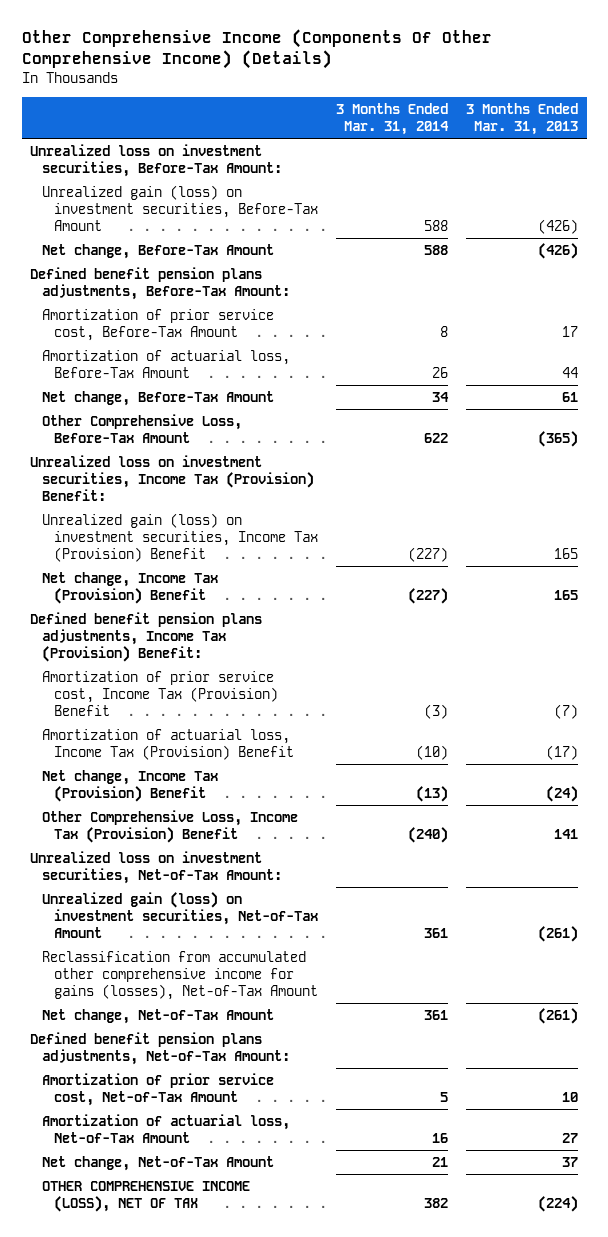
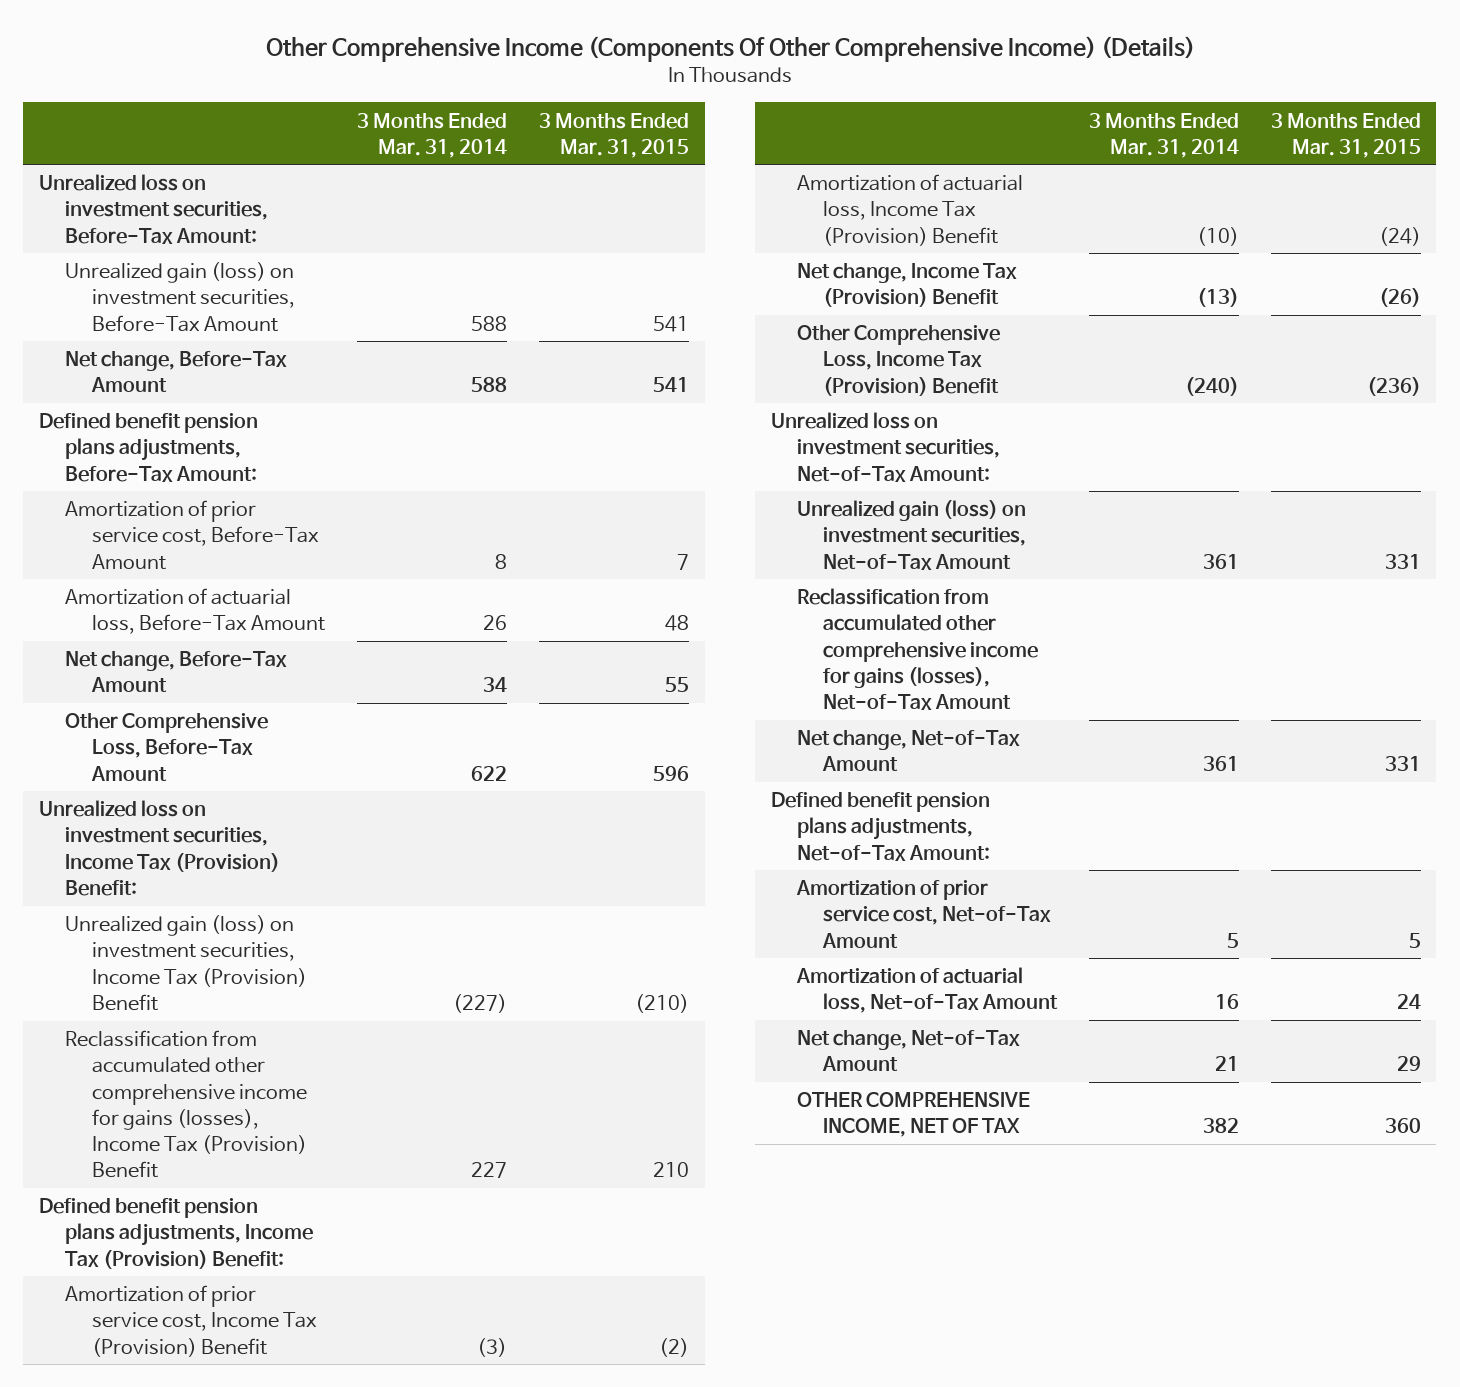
- | 3 Months Ended Mar. 31, 2014 | 3 Months Ended Mar. 31, 2013
+ | 3 Months Ended Mar. 31, 2014 | 3 Months Ended Mar. 31, 2015
- Net change, Income Tax (Provision) Benefit | (227) | 165
+ Reclassification from accumulated other comprehensive income for gains (losses), Income Tax (Provision) Benefit | 227 | 210
- OTHER COMPREHENSIVE INCOME (LOSS), NET OF TAX | 382 | (224)
+ OTHER COMPREHENSIVE INCOME, NET OF TAX | 382 | 360

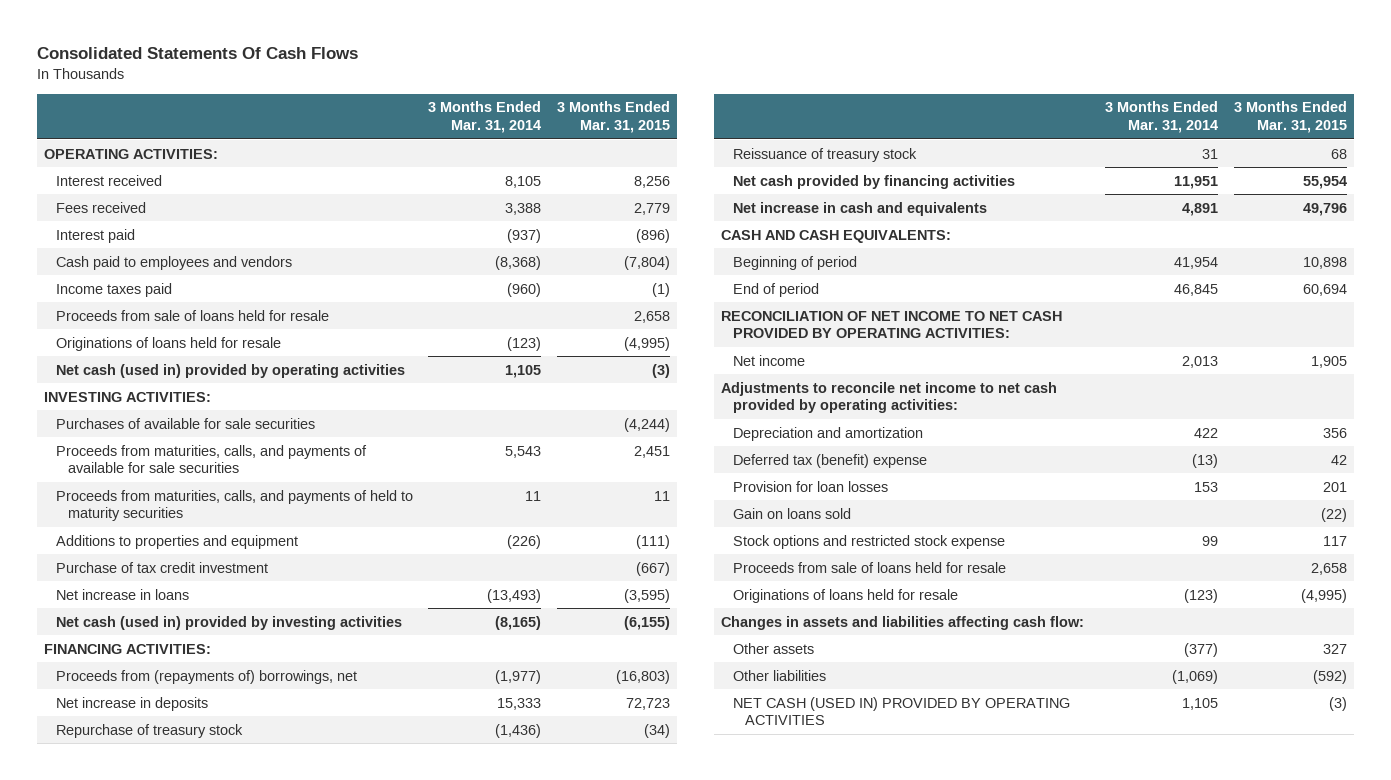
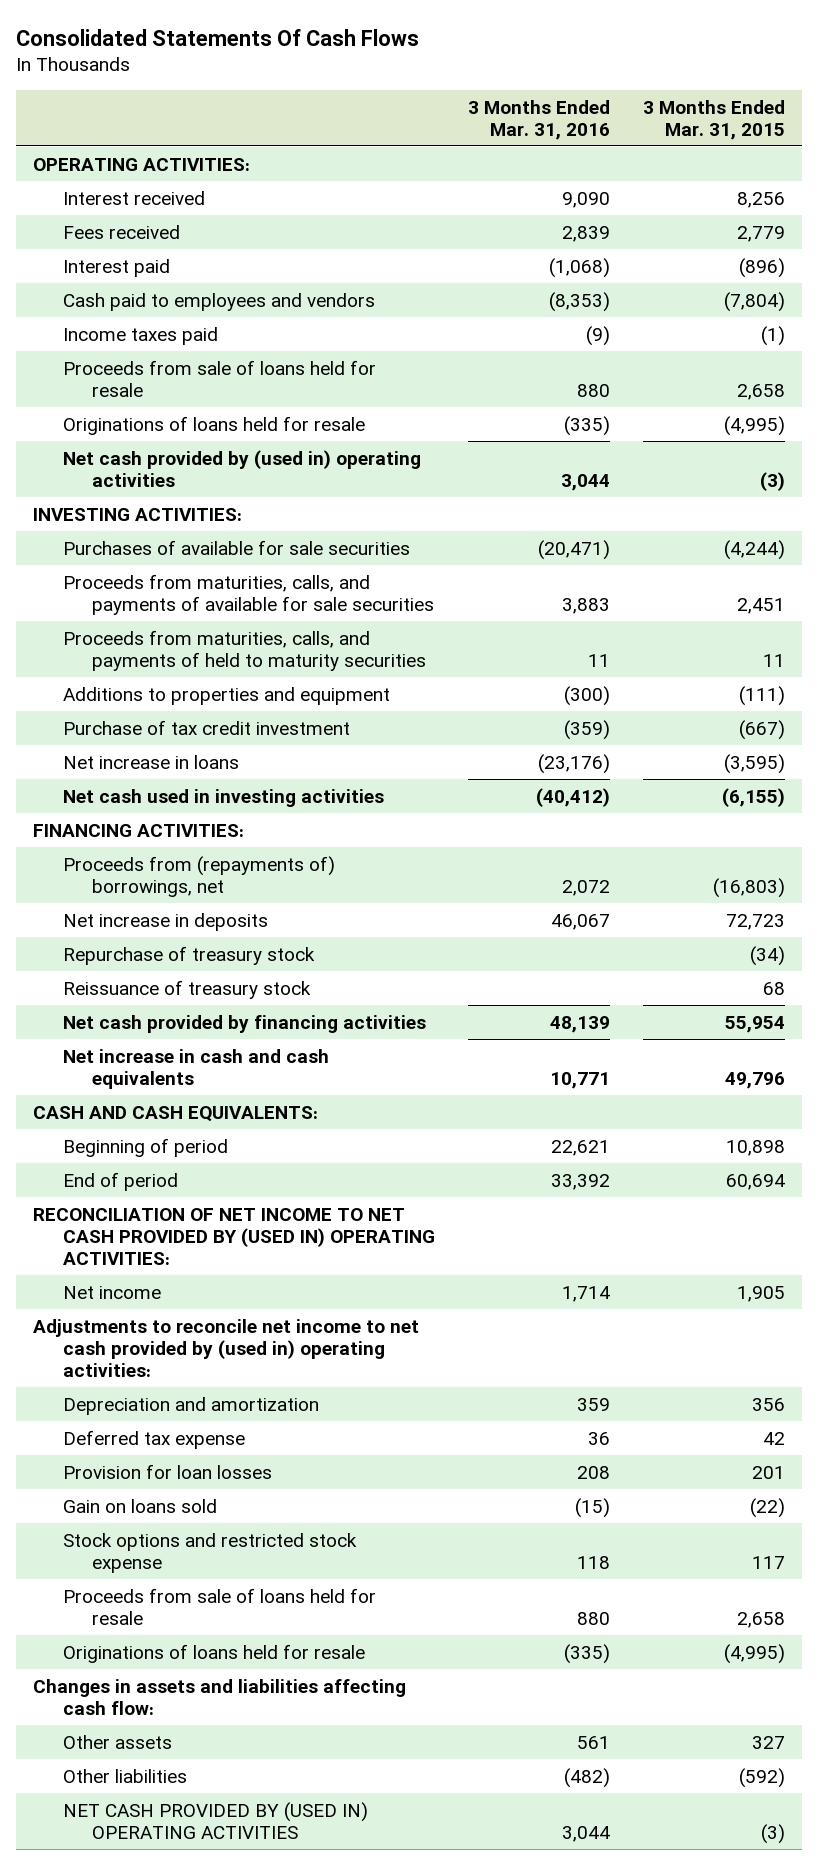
- | 3 Months Ended Mar. 31, 2014 | 3 Months Ended Mar. 31, 2015
+ | 3 Months Ended Mar. 31, 2016 | 3 Months Ended Mar. 31, 2015
- Net cash (used in) provided by operating activities | 1,105 | (3)
+ Net cash provided by (used in) operating activities | 3,044 | (3)
- Net cash (used in) provided by investing activities | (8,165) | (6,155)
+ Net cash used in investing activities | (40,412) | (6,155)
- Net increase in cash and equivalents | 4,891 | 49,796
+ Net increase in cash and cash equivalents | 10,771 | 49,796
- RECONCILIATION OF NET INCOME TO NET CASH PROVIDED BY OPERATING ACTIVITIES:
+ RECONCILIATION OF NET INCOME TO NET CASH PROVIDED BY (USED IN) OPERATING ACTIVITIES:
- Adjustments to reconcile net income to net cash provided by operating activities:
+ Adjustments to reconcile net income to net cash provided by (used in) operating activities:
- Deferred tax (benefit) expense | (13) | 42
+ Deferred tax expense | 36 | 42
- NET CASH (USED IN) PROVIDED BY OPERATING ACTIVITIES | 1,105 | (3)
+ NET CASH PROVIDED BY (USED IN) OPERATING ACTIVITIES | 3,044 | (3)

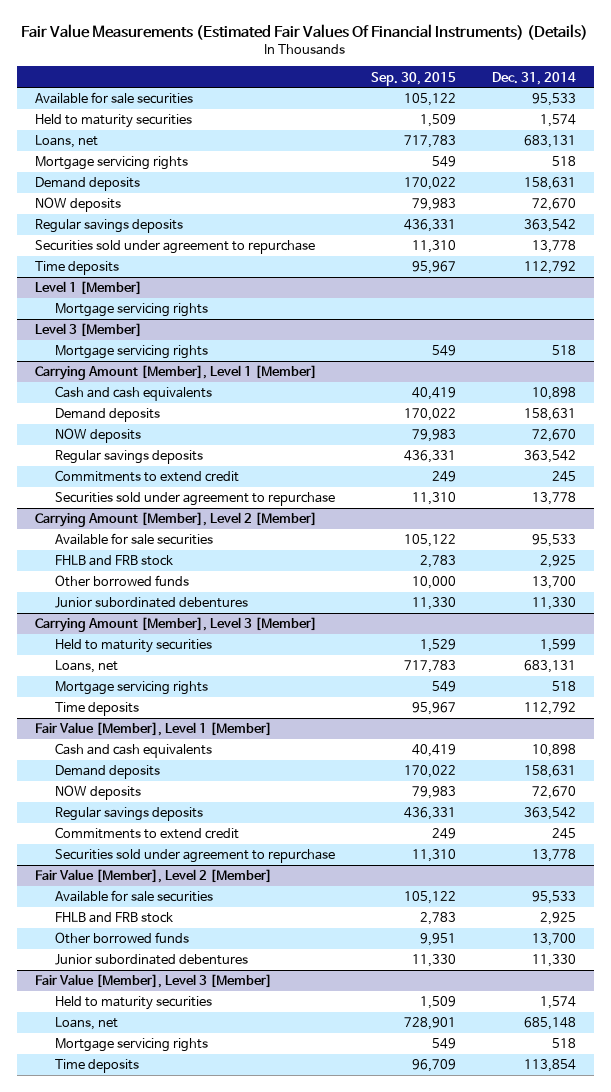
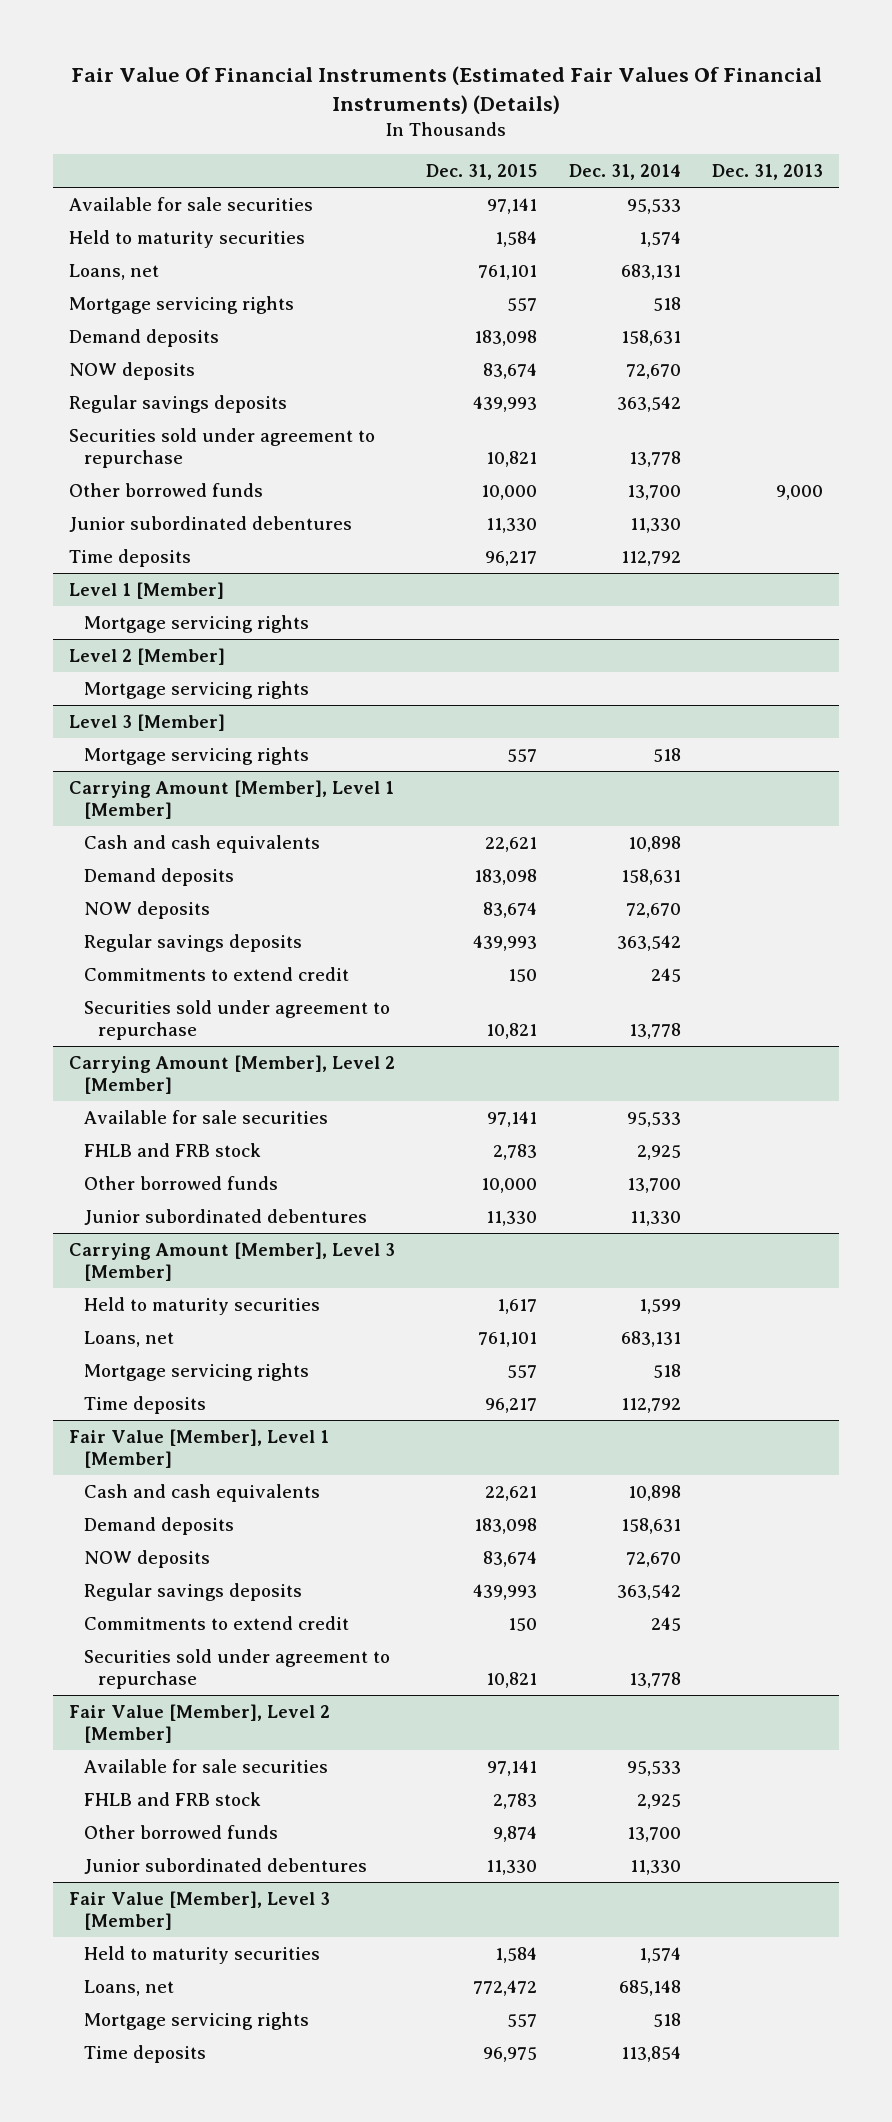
- Fair Value Measurements (Estimated Fair Values Of Financial Instruments) (Details)
+ Fair Value Of Financial Instruments (Estimated Fair Values Of Financial Instruments) (Details)
- | Sep. 30, 2015 | Dec. 31, 2014
+ | Dec. 31, 2015 | Dec. 31, 2014 | Dec. 31, 2013
+ Other borrowed funds | 10,000 | 13,700 | 9,000
+ Junior subordinated debentures | 11,330 | 11,330 |
+ Level 2 [Member]
+ Mortgage servicing rights

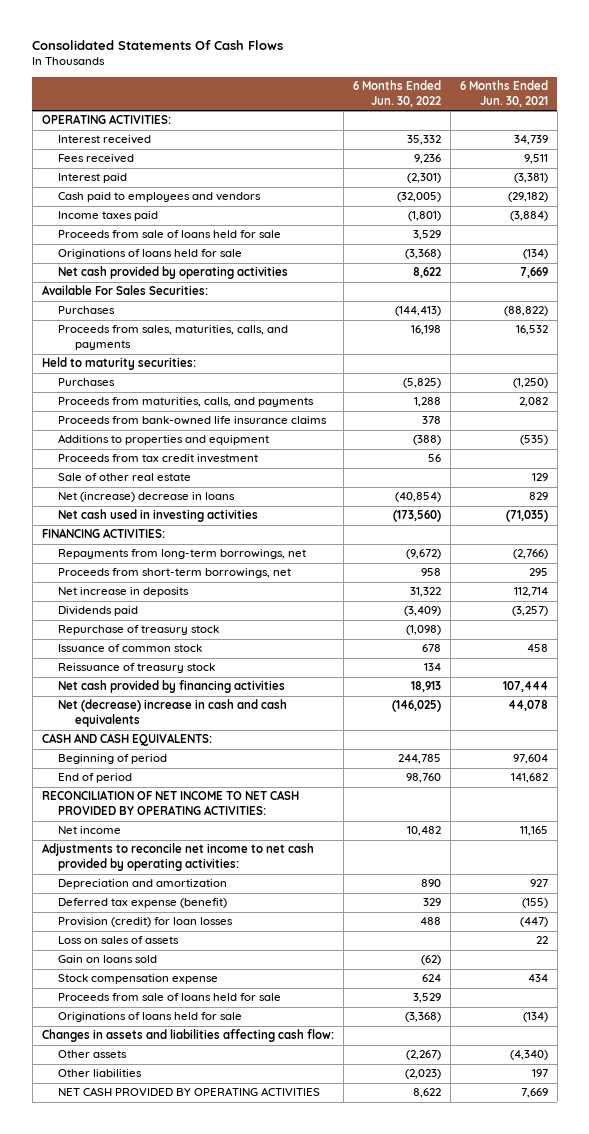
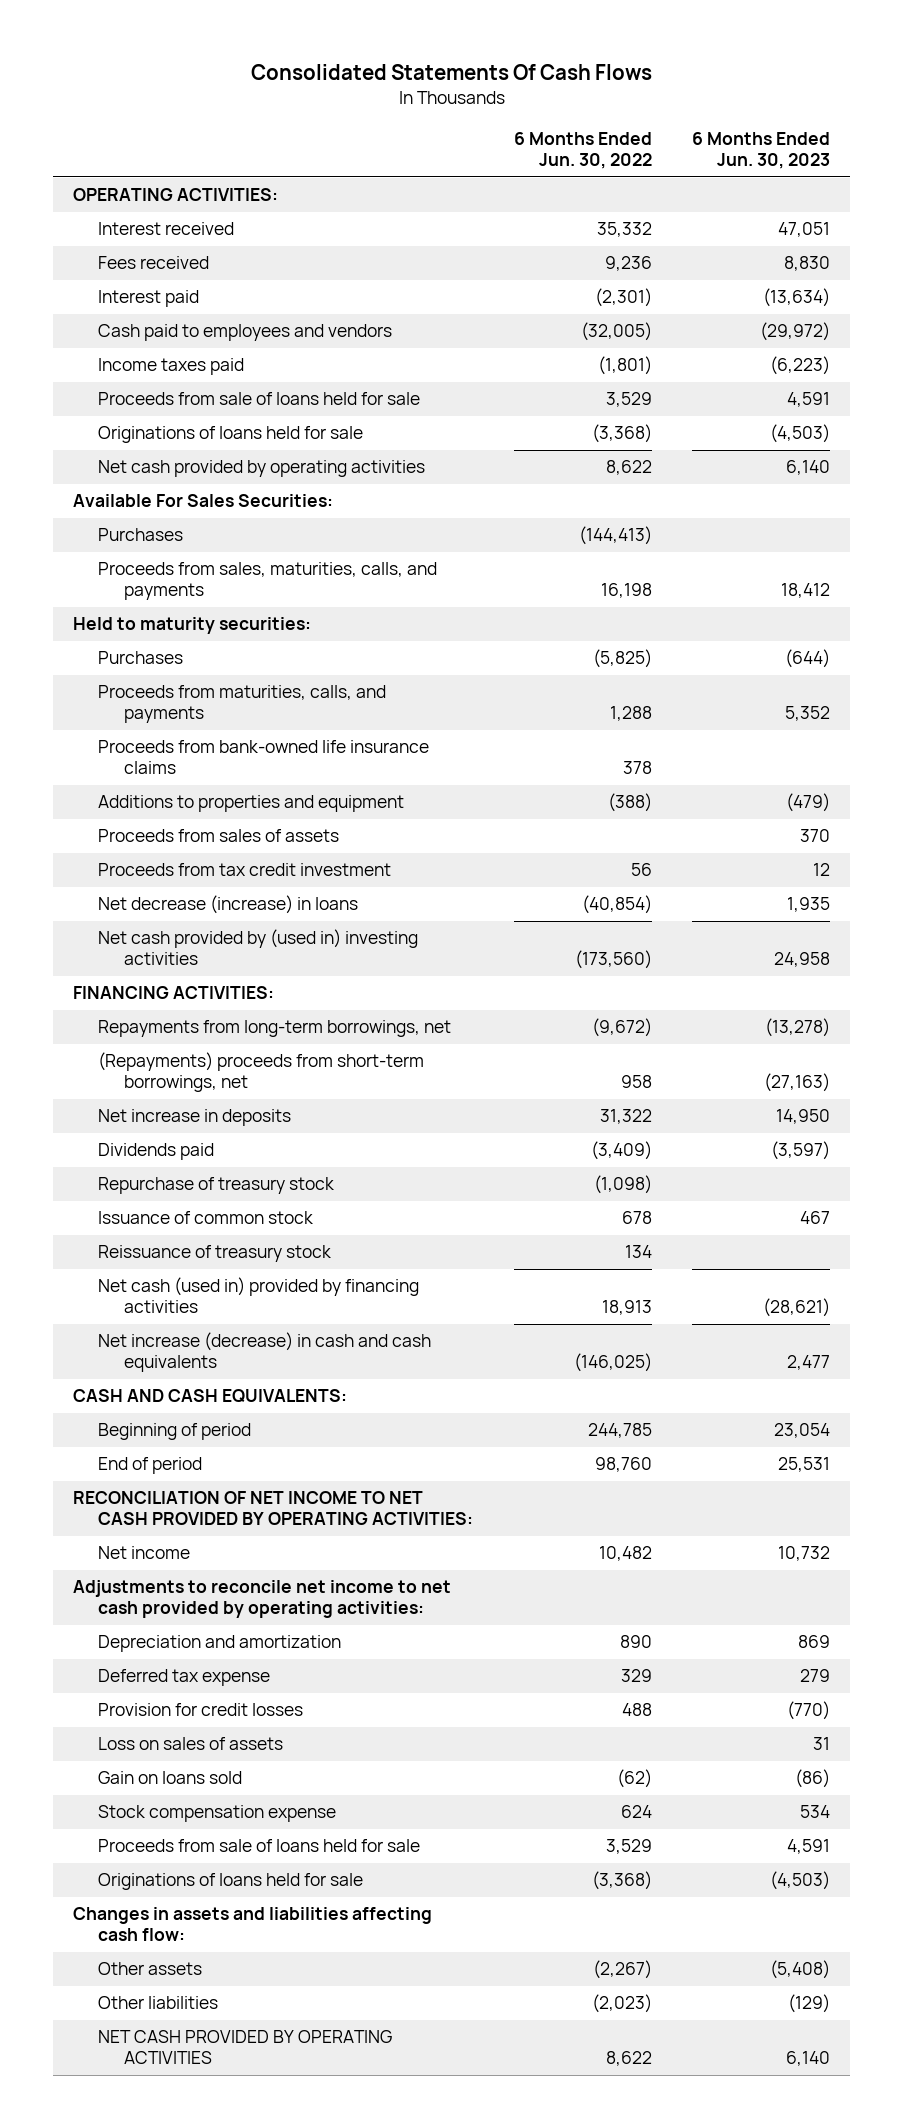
- | 6 Months Ended Jun. 30, 2022 | 6 Months Ended Jun. 30, 2021
+ | 6 Months Ended Jun. 30, 2022 | 6 Months Ended Jun. 30, 2023
+ Proceeds from sales of assets | | 370
- Sale of other real estate | | 129
- Net (increase) decrease in loans | (40,854) | 829
- Net cash used in investing activities | (173,560) | (71,035)
+ Net decrease (increase) in loans | (40,854) | 1,935
+ Net cash provided by (used in) investing activities | (173,560) | 24,958
- Proceeds from short-term borrowings, net | 958 | 295
+ (Repayments) proceeds from short-term borrowings, net | 958 | (27,163)
- Net cash provided by financing activities | 18,913 | 107,444
- Net (decrease) increase in cash and cash equivalents | (146,025) | 44,078
+ Net cash (used in) provided by financing activities | 18,913 | (28,621)
+ Net increase (decrease) in cash and cash equivalents | (146,025) | 2,477
- Deferred tax expense (benefit) | 329 | (155)
- Provision (credit) for loan losses | 488 | (447)
+ Deferred tax expense | 329 | 279
+ Provision for credit losses | 488 | (770)

